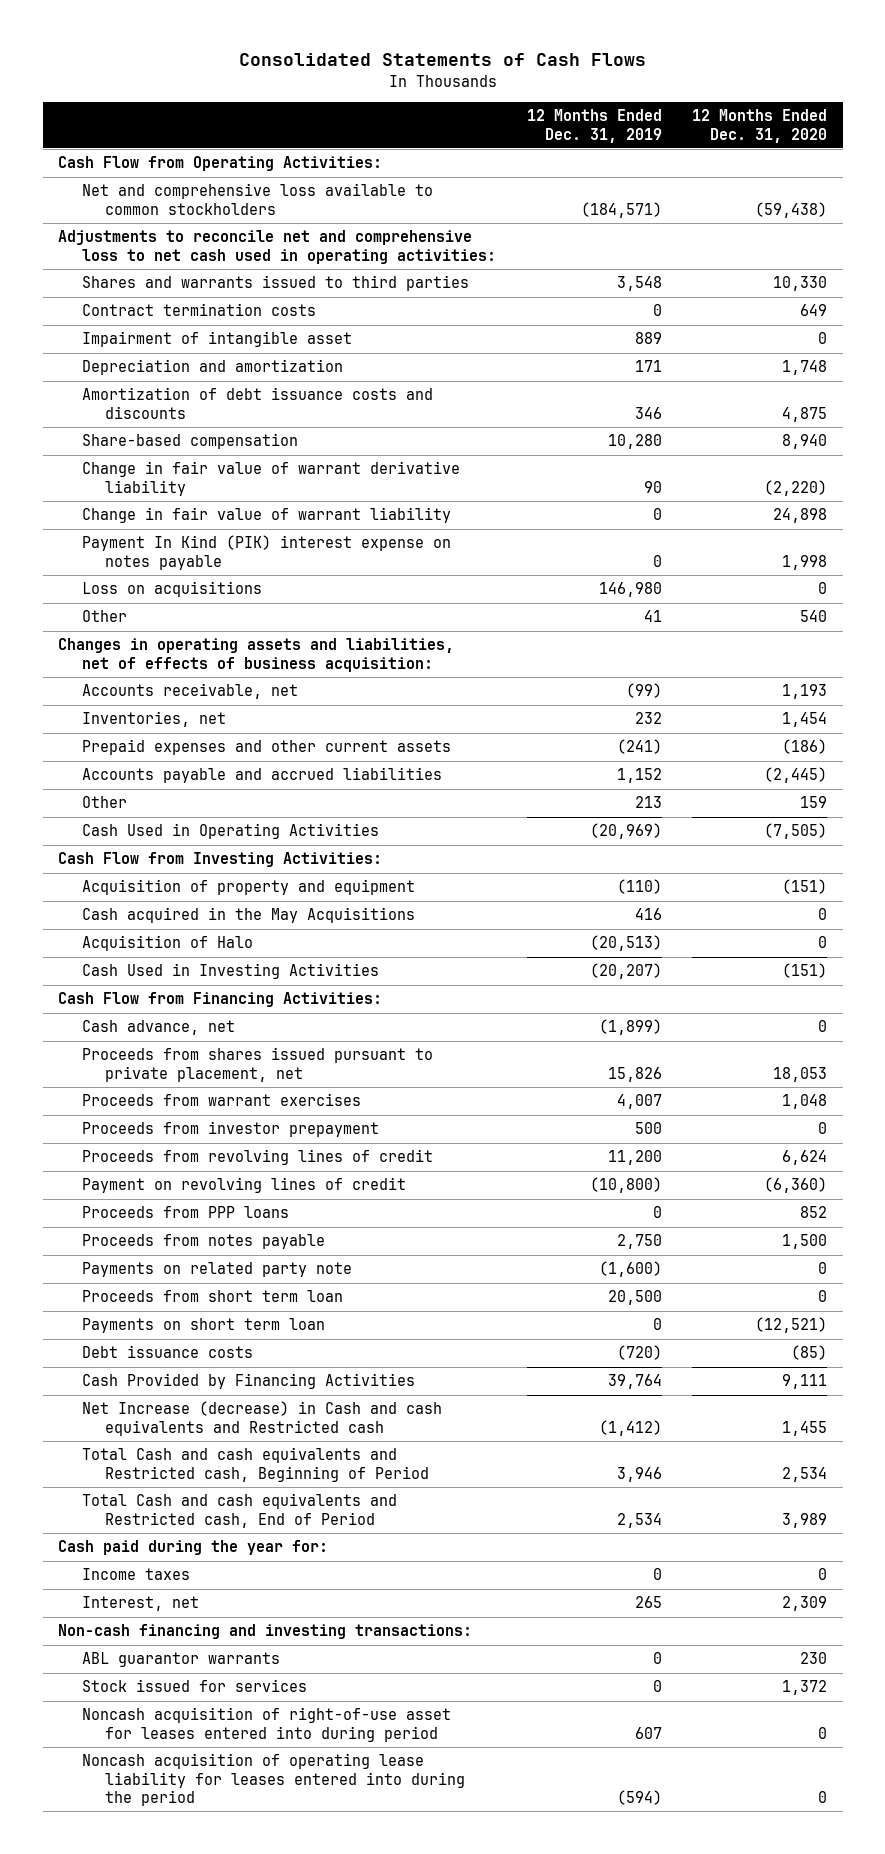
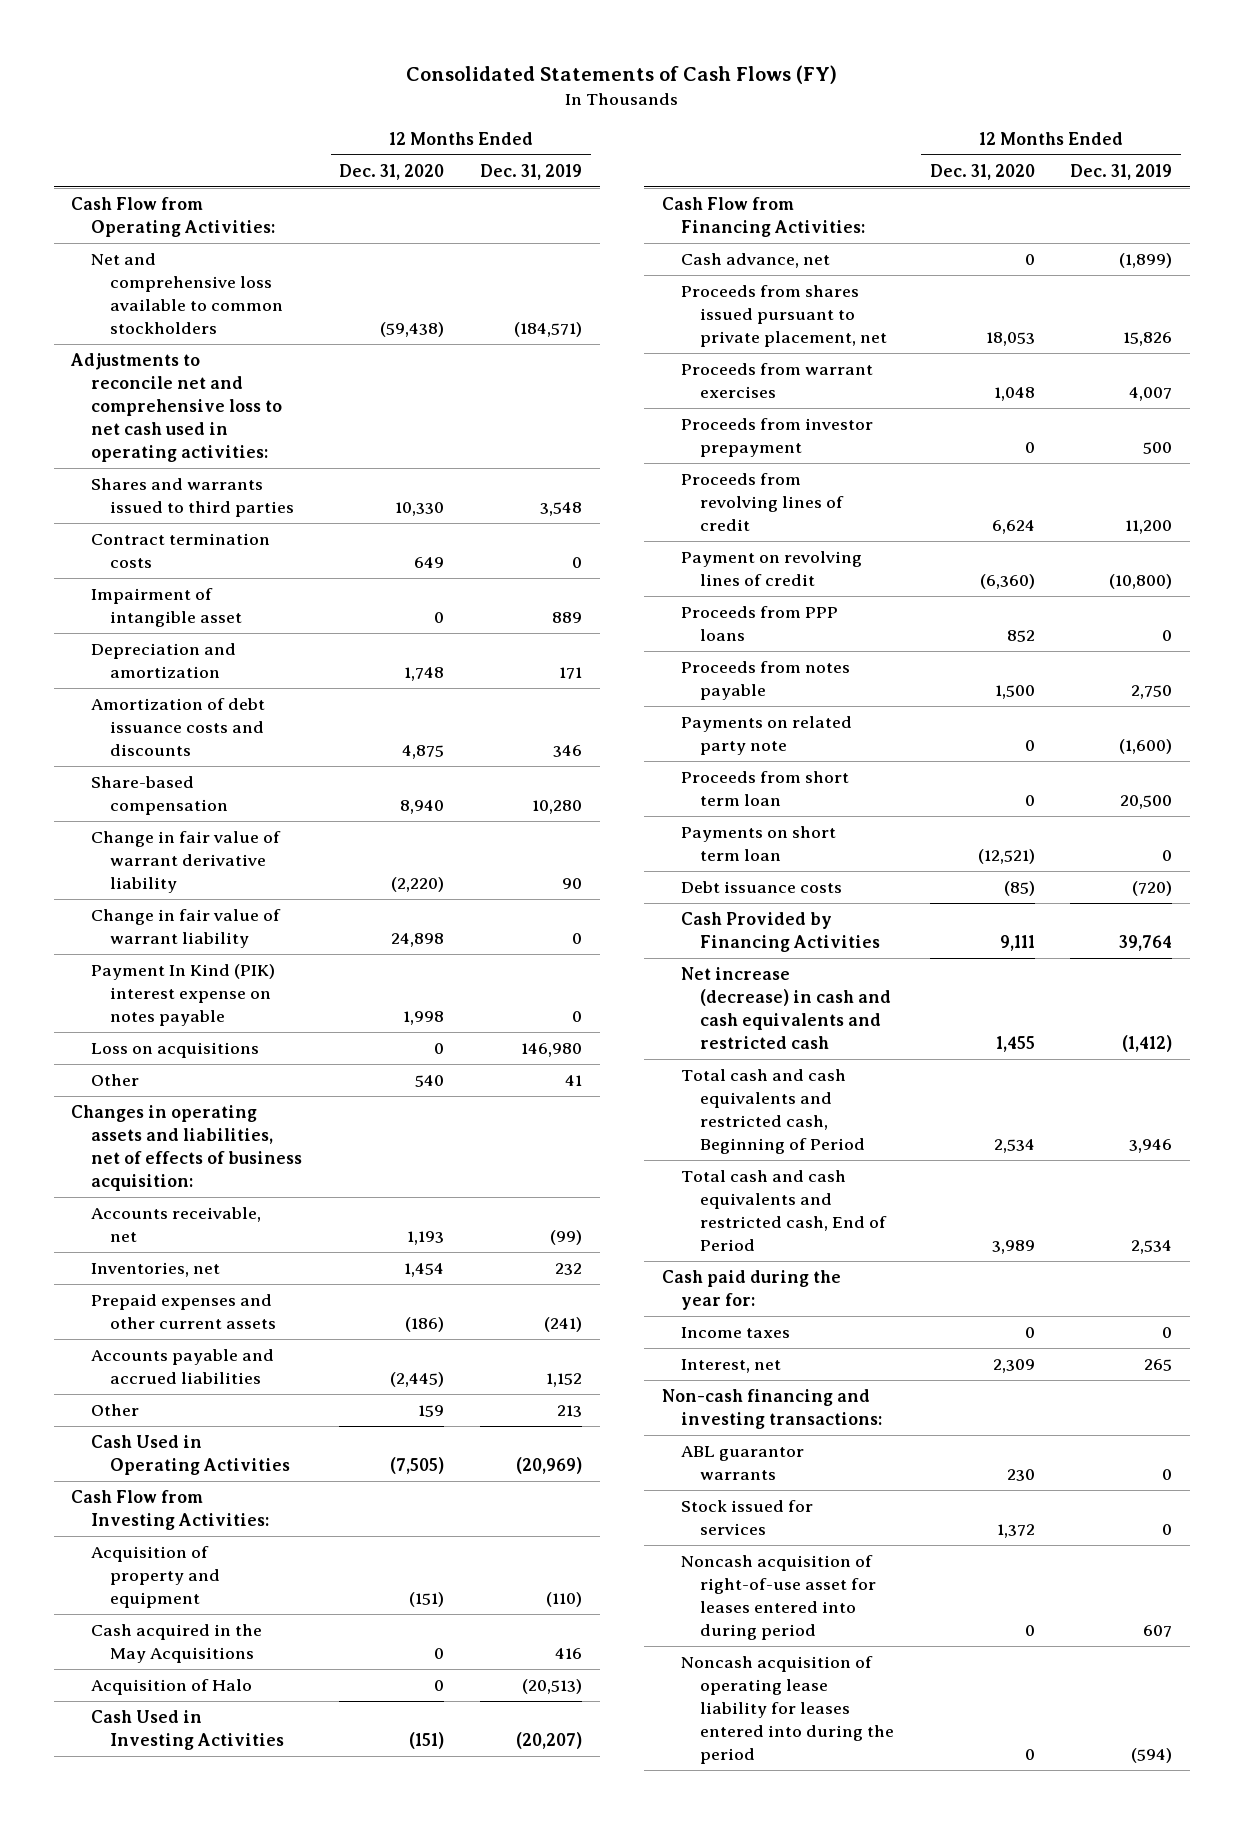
- Consolidated Statements of Cash Flows
+ Consolidated Statements of Cash Flows (FY)
- | 12 Months Ended Dec. 31, 2019 | 12 Months Ended Dec. 31, 2020
+ | 12 Months Ended Dec. 31, 2020 | 12 Months Ended Dec. 31, 2019
- Net Increase (decrease) in Cash and cash equivalents and Restricted cash | (1,412) | 1,455
- Total Cash and cash equivalents and Restricted cash, Beginning of Period | 3,946 | 2,534
- Total Cash and cash equivalents and Restricted cash, End of Period | 2,534 | 3,989
+ Net increase (decrease) in cash and cash equivalents and restricted cash | 1,455 | (1,412)
+ Total cash and cash equivalents and restricted cash, Beginning of Period | 2,534 | 3,946
+ Total cash and cash equivalents and restricted cash, End of Period | 3,989 | 2,534

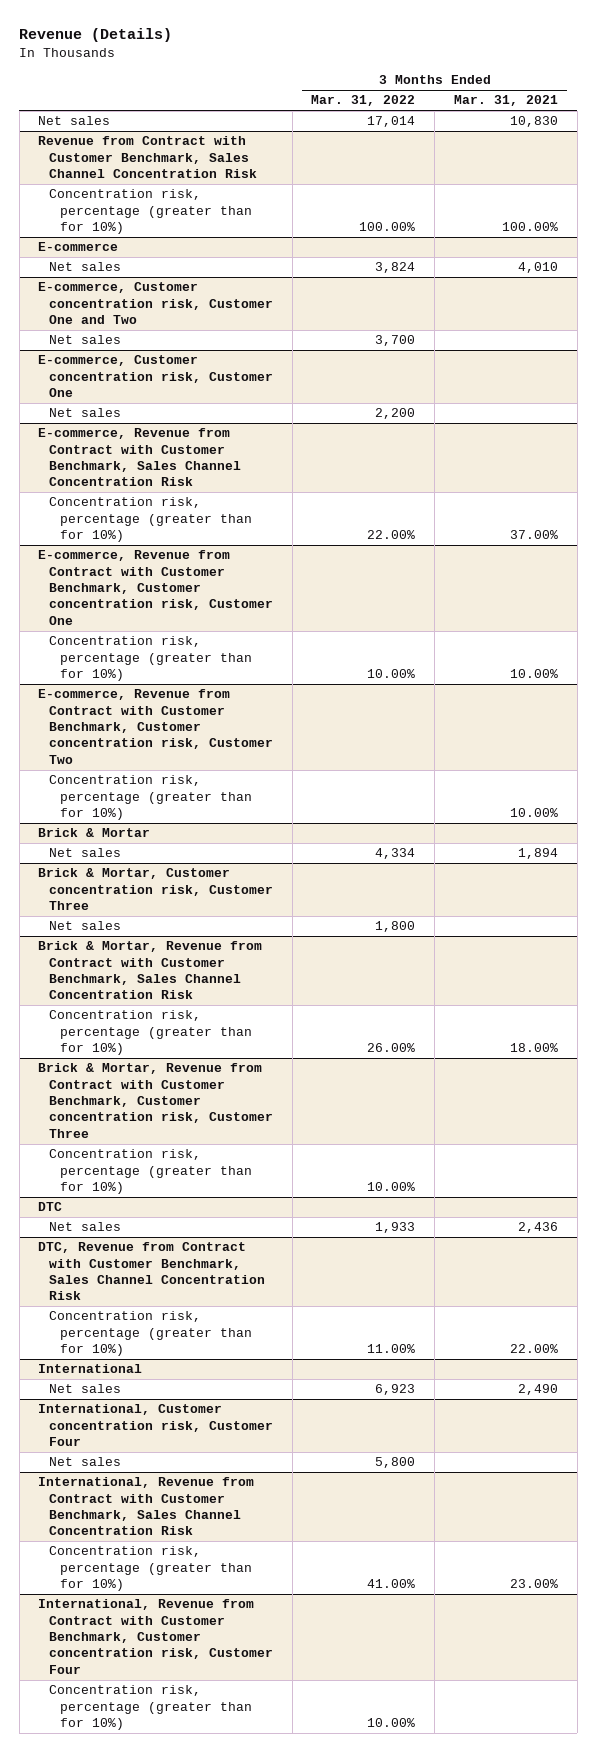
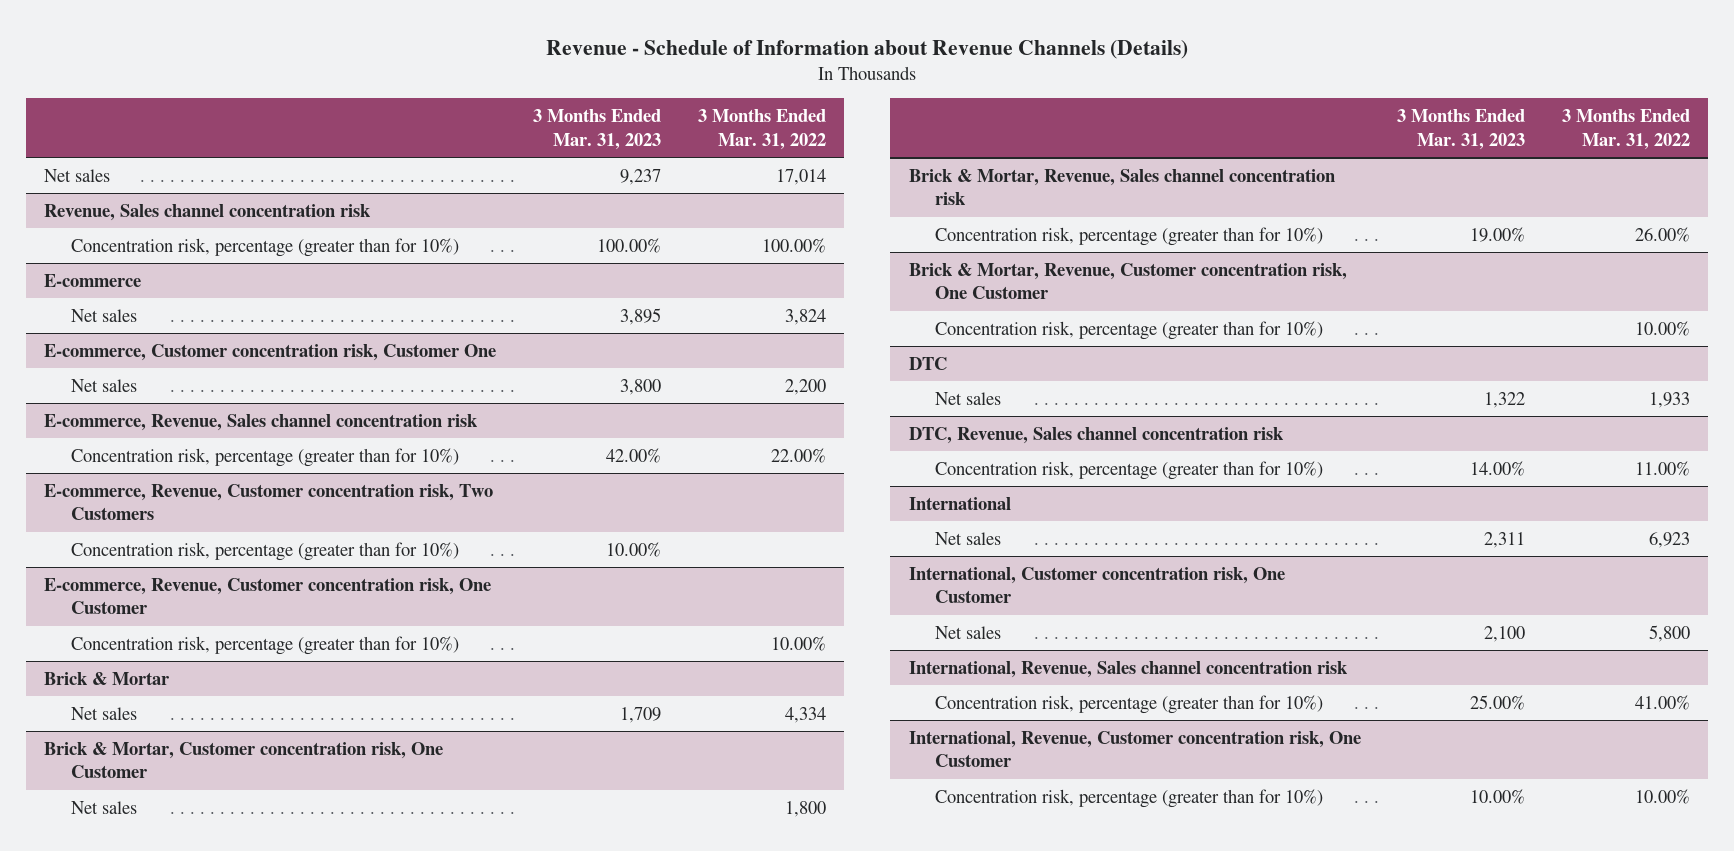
- Revenue (Details)
+ Revenue - Schedule of Information about Revenue Channels (Details)
- | 3 Months Ended Mar. 31, 2022 | 3 Months Ended Mar. 31, 2021
+ | 3 Months Ended Mar. 31, 2023 | 3 Months Ended Mar. 31, 2022
- Revenue from Contract with Customer Benchmark, Sales Channel Concentration Risk
+ Revenue, Sales channel concentration risk
- E-commerce, Customer concentration risk, Customer One and Two
- Net sales | 3,700 |
- E-commerce, Revenue from Contract with Customer Benchmark, Sales Channel Concentration Risk
+ E-commerce, Revenue, Sales channel concentration risk
- E-commerce, Revenue from Contract with Customer Benchmark, Customer concentration risk, Customer One
- Concentration risk, percentage (greater than for 10%) | 10.00% | 10.00%
- E-commerce, Revenue from Contract with Customer Benchmark, Customer concentration risk, Customer Two
+ E-commerce, Revenue, Customer concentration risk, Two Customers
+ E-commerce, Revenue, Customer concentration risk, One Customer
+ Concentration risk, percentage (greater than for 10%) | | 10.00%
- Brick & Mortar, Customer concentration risk, Customer Three
+ Brick & Mortar, Customer concentration risk, One Customer
- Brick & Mortar, Revenue from Contract with Customer Benchmark, Sales Channel Concentration Risk
+ Brick & Mortar, Revenue, Sales channel concentration risk
- Brick & Mortar, Revenue from Contract with Customer Benchmark, Customer concentration risk, Customer Three
+ Brick & Mortar, Revenue, Customer concentration risk, One Customer
- DTC, Revenue from Contract with Customer Benchmark, Sales Channel Concentration Risk
+ DTC, Revenue, Sales channel concentration risk
- International, Customer concentration risk, Customer Four
+ International, Customer concentration risk, One Customer
- International, Revenue from Contract with Customer Benchmark, Sales Channel Concentration Risk
+ International, Revenue, Sales channel concentration risk
- International, Revenue from Contract with Customer Benchmark, Customer concentration risk, Customer Four
+ International, Revenue, Customer concentration risk, One Customer

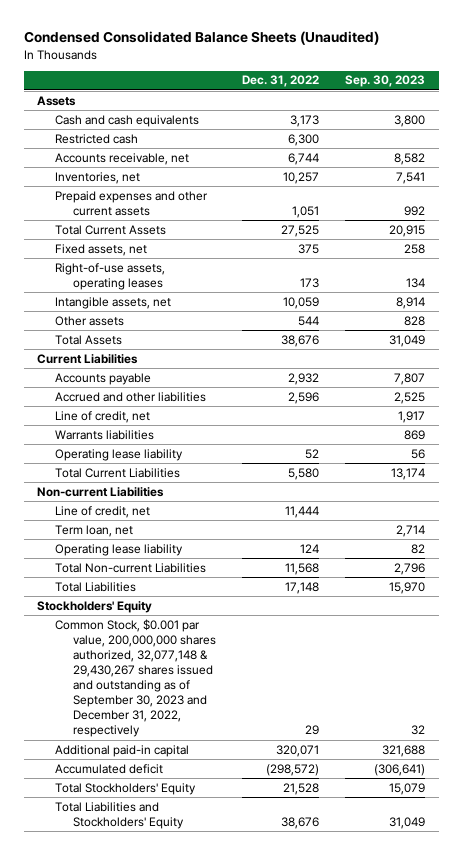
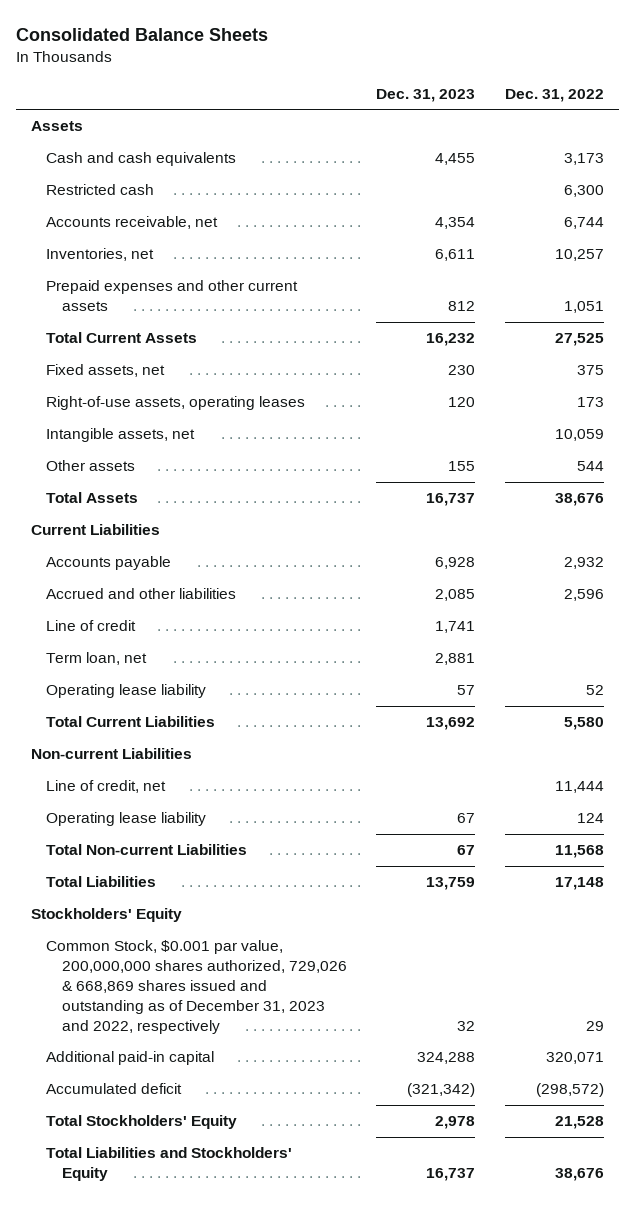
- Condensed Consolidated Balance Sheets (Unaudited)
+ Consolidated Balance Sheets
- | Dec. 31, 2022 | Sep. 30, 2023
+ | Dec. 31, 2023 | Dec. 31, 2022
- Line of credit, net | | 1,917
- Warrants liabilities | | 869
+ Line of credit | 1,741 |
moved up: Term loan, net | 2,881 |
- Common Stock, $0.001 par value, 200,000,000 shares authorized, 32,077,148 & 29,430,267 shares issued and outstanding as of September 30, 2023 and December 31, 2022, respectively | 29 | 32
+ Common Stock, $0.001 par value, 200,000,000 shares authorized, 729,026 & 668,869 shares issued and outstanding as of December 31, 2023 and 2022, respectively | 32 | 29

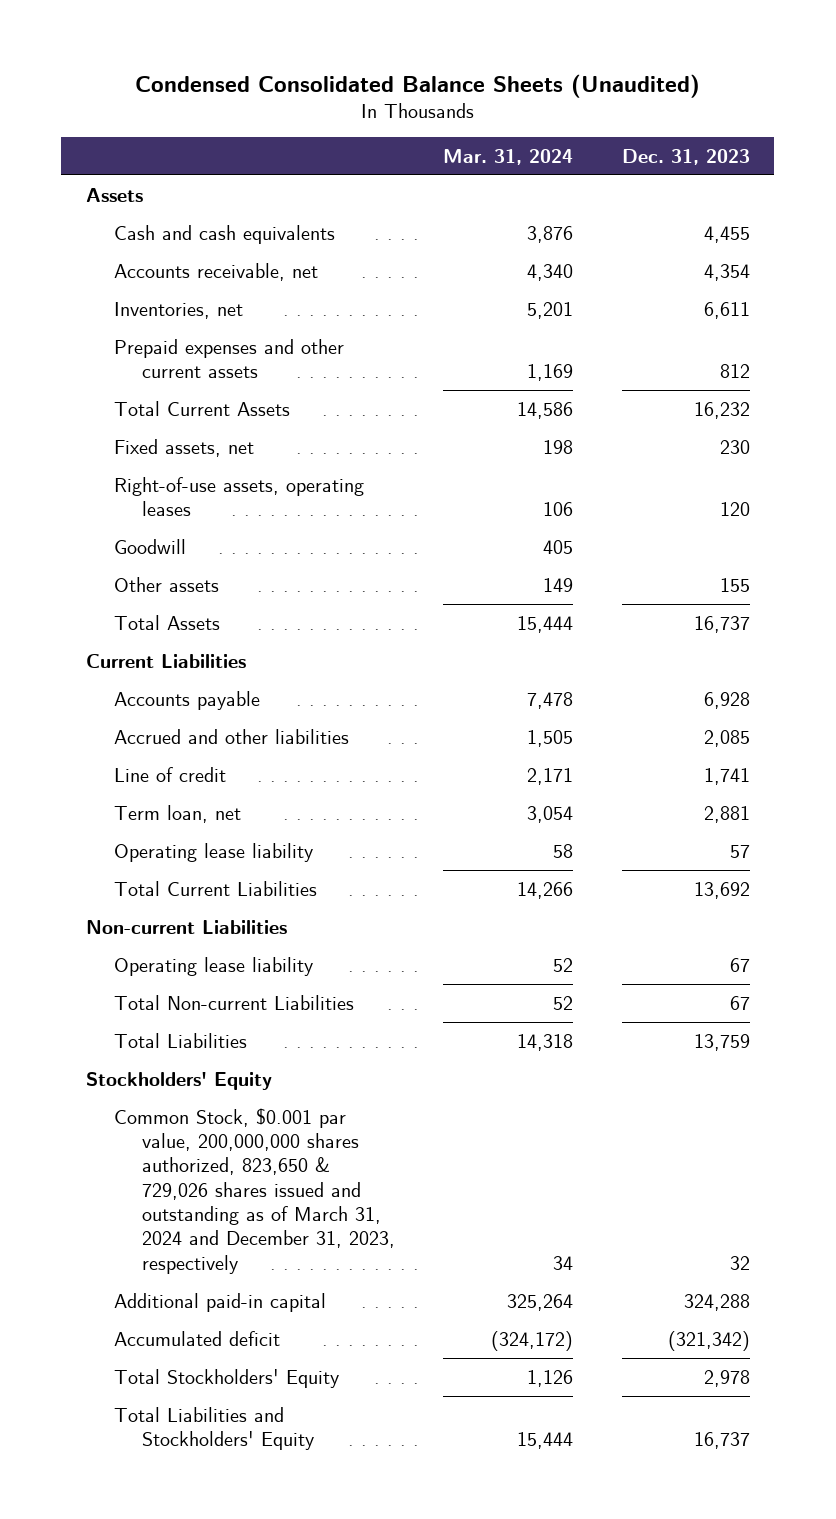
- Consolidated Balance Sheets
+ Condensed Consolidated Balance Sheets (Unaudited)
- | Dec. 31, 2023 | Dec. 31, 2022
+ | Mar. 31, 2024 | Dec. 31, 2023
- Restricted cash | | 6,300
- Intangible assets, net | | 10,059
+ Goodwill | 405 |
- Line of credit, net | | 11,444
- Common Stock, $0.001 par value, 200,000,000 shares authorized, 729,026 & 668,869 shares issued and outstanding as of December 31, 2023 and 2022, respectively | 32 | 29
+ Common Stock, $0.001 par value, 200,000,000 shares authorized, 823,650 & 729,026 shares issued and outstanding as of March 31, 2024 and December 31, 2023, respectively | 34 | 32

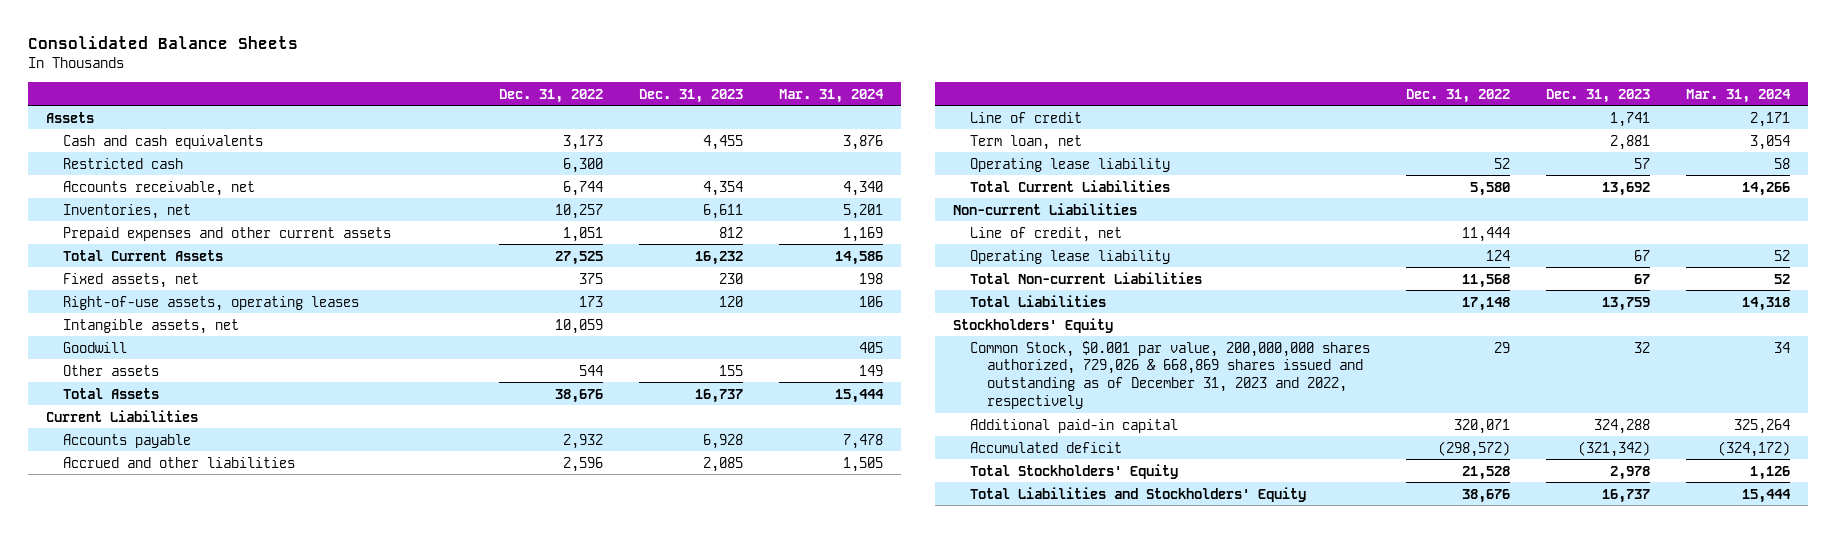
- Condensed Consolidated Balance Sheets (Unaudited)
+ Consolidated Balance Sheets
- | Mar. 31, 2024 | Dec. 31, 2023
+ | Dec. 31, 2022 | Dec. 31, 2023 | Mar. 31, 2024
+ Restricted cash | 6,300 | |
+ Intangible assets, net | 10,059 | |
+ Line of credit, net | 11,444 | |
- Common Stock, $0.001 par value, 200,000,000 shares authorized, 823,650 & 729,026 shares issued and outstanding as of March 31, 2024 and December 31, 2023, respectively | 34 | 32
+ Common Stock, $0.001 par value, 200,000,000 shares authorized, 729,026 & 668,869 shares issued and outstanding as of December 31, 2023 and 2022, respectively | 29 | 32 | 34

